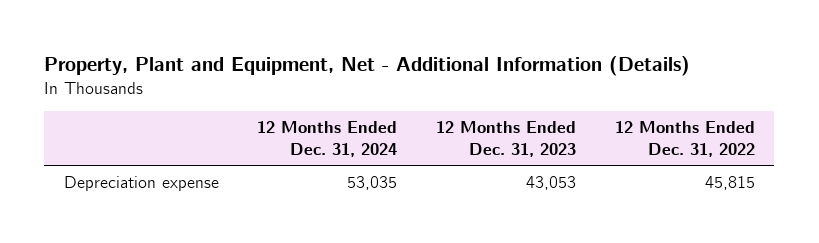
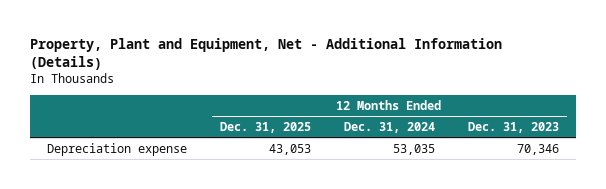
- | 12 Months Ended Dec. 31, 2024 | 12 Months Ended Dec. 31, 2023 | 12 Months Ended Dec. 31, 2022
+ | 12 Months Ended Dec. 31, 2025 | 12 Months Ended Dec. 31, 2024 | 12 Months Ended Dec. 31, 2023
- Depreciation expense | 53,035 | 43,053 | 45,815
+ Depreciation expense | 43,053 | 53,035 | 70,346

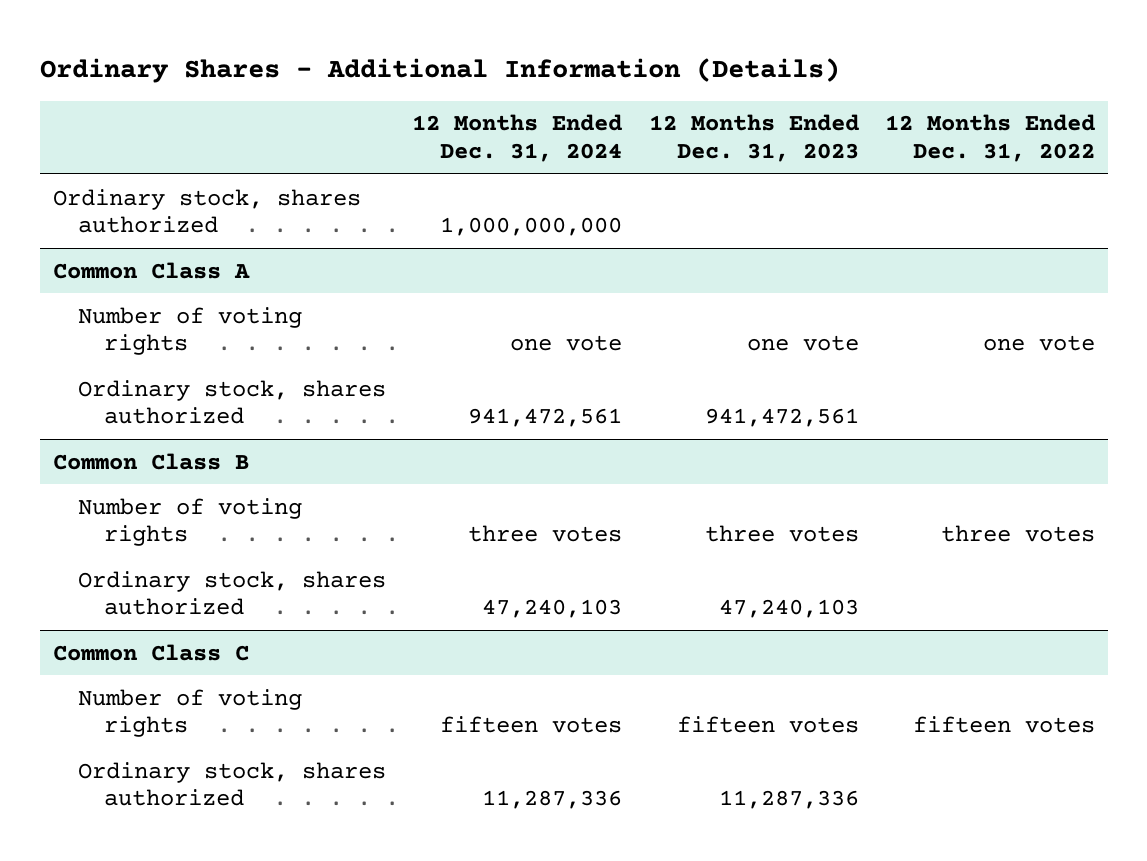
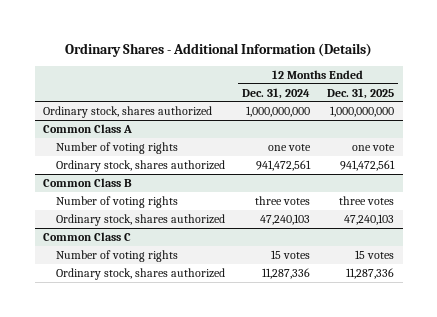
- | 12 Months Ended Dec. 31, 2024 | 12 Months Ended Dec. 31, 2023 | 12 Months Ended Dec. 31, 2022
+ | 12 Months Ended Dec. 31, 2024 | 12 Months Ended Dec. 31, 2025
@ Common Class C
- Number of voting rights | fifteen votes | fifteen votes | fifteen votes
+ Number of voting rights | 15 votes | 15 votes

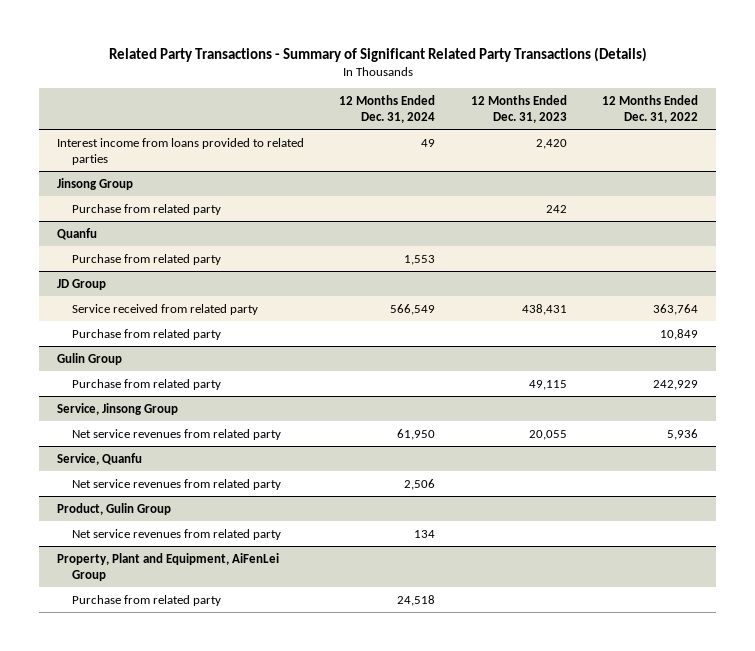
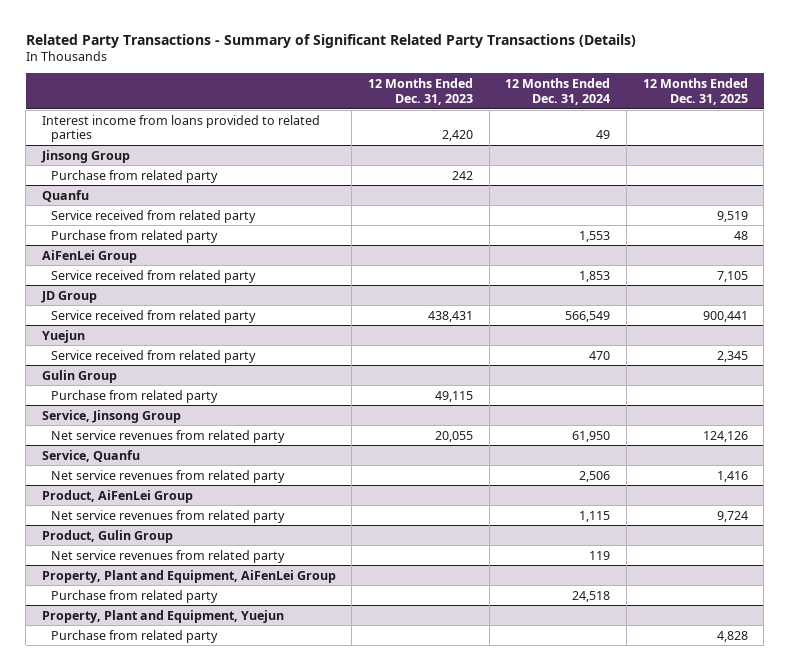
- | 12 Months Ended Dec. 31, 2024 | 12 Months Ended Dec. 31, 2023 | 12 Months Ended Dec. 31, 2022
+ | 12 Months Ended Dec. 31, 2023 | 12 Months Ended Dec. 31, 2024 | 12 Months Ended Dec. 31, 2025
@ Quanfu
+ Service received from related party | | | 9,519
+ AiFenLei Group
+ Service received from related party | | 1,853 | 7,105
@ JD Group
- Purchase from related party | | | 10,849
+ Yuejun
+ Service received from related party | | 470 | 2,345
+ Product, AiFenLei Group
+ Net service revenues from related party | | 1,115 | 9,724
@ Product, Gulin Group
- Net service revenues from related party | 134 | |
+ Net service revenues from related party | | 119 |
+ Property, Plant and Equipment, Yuejun
+ Purchase from related party | | | 4,828

